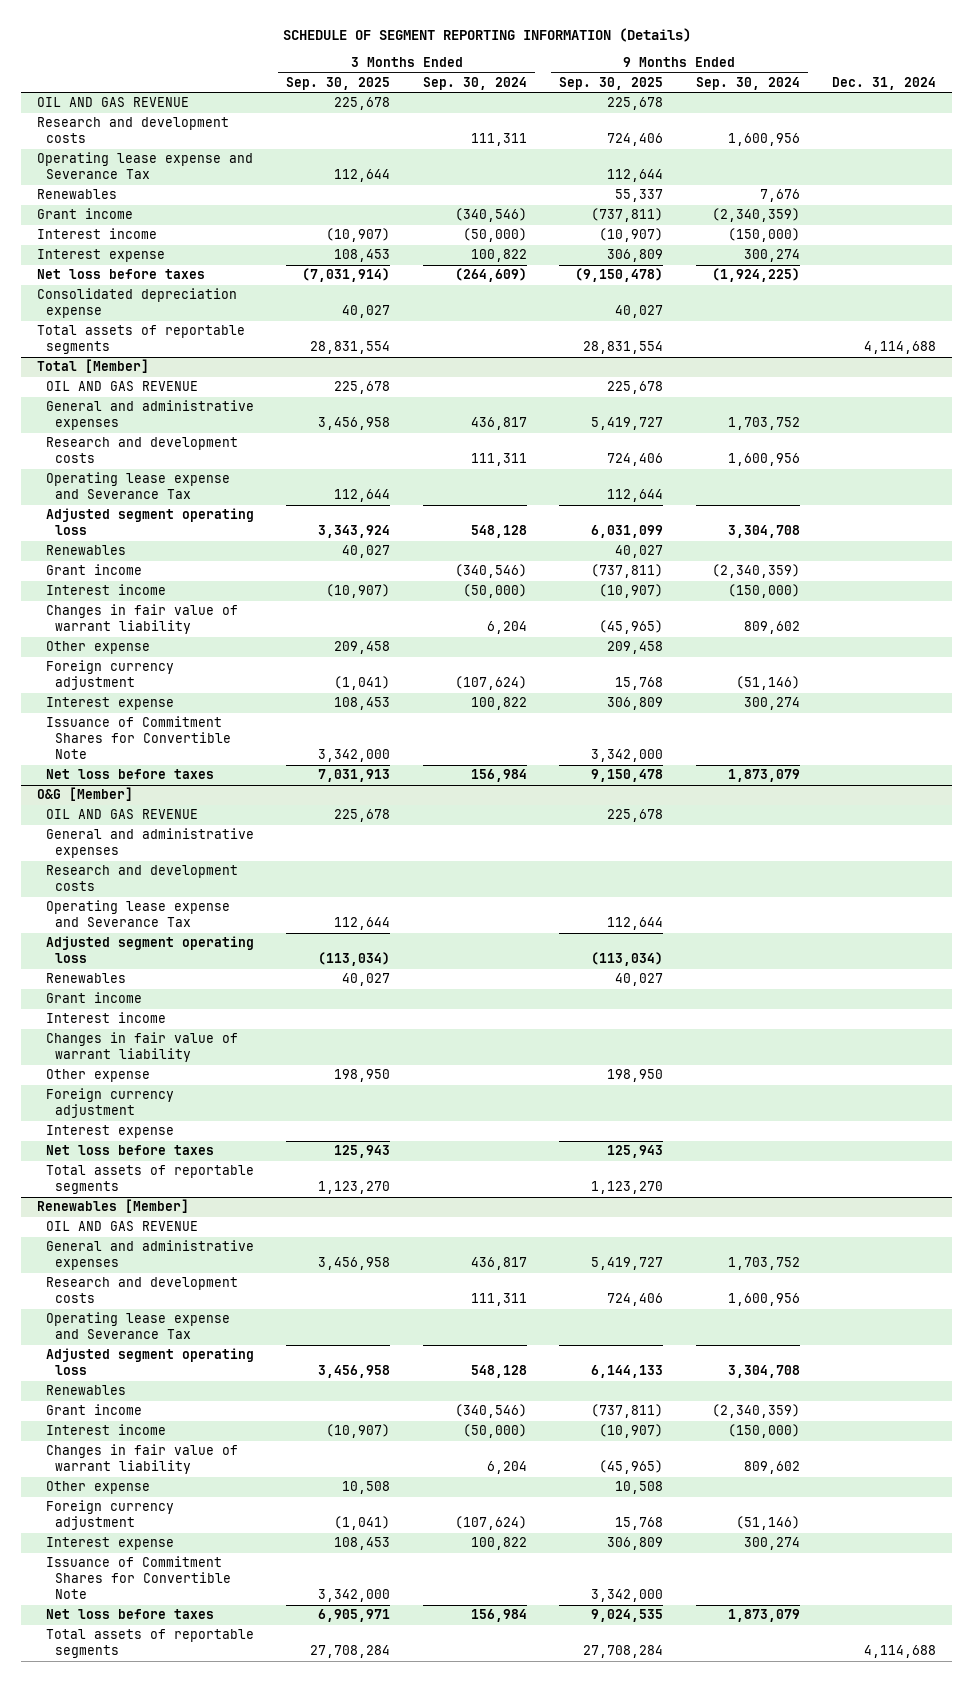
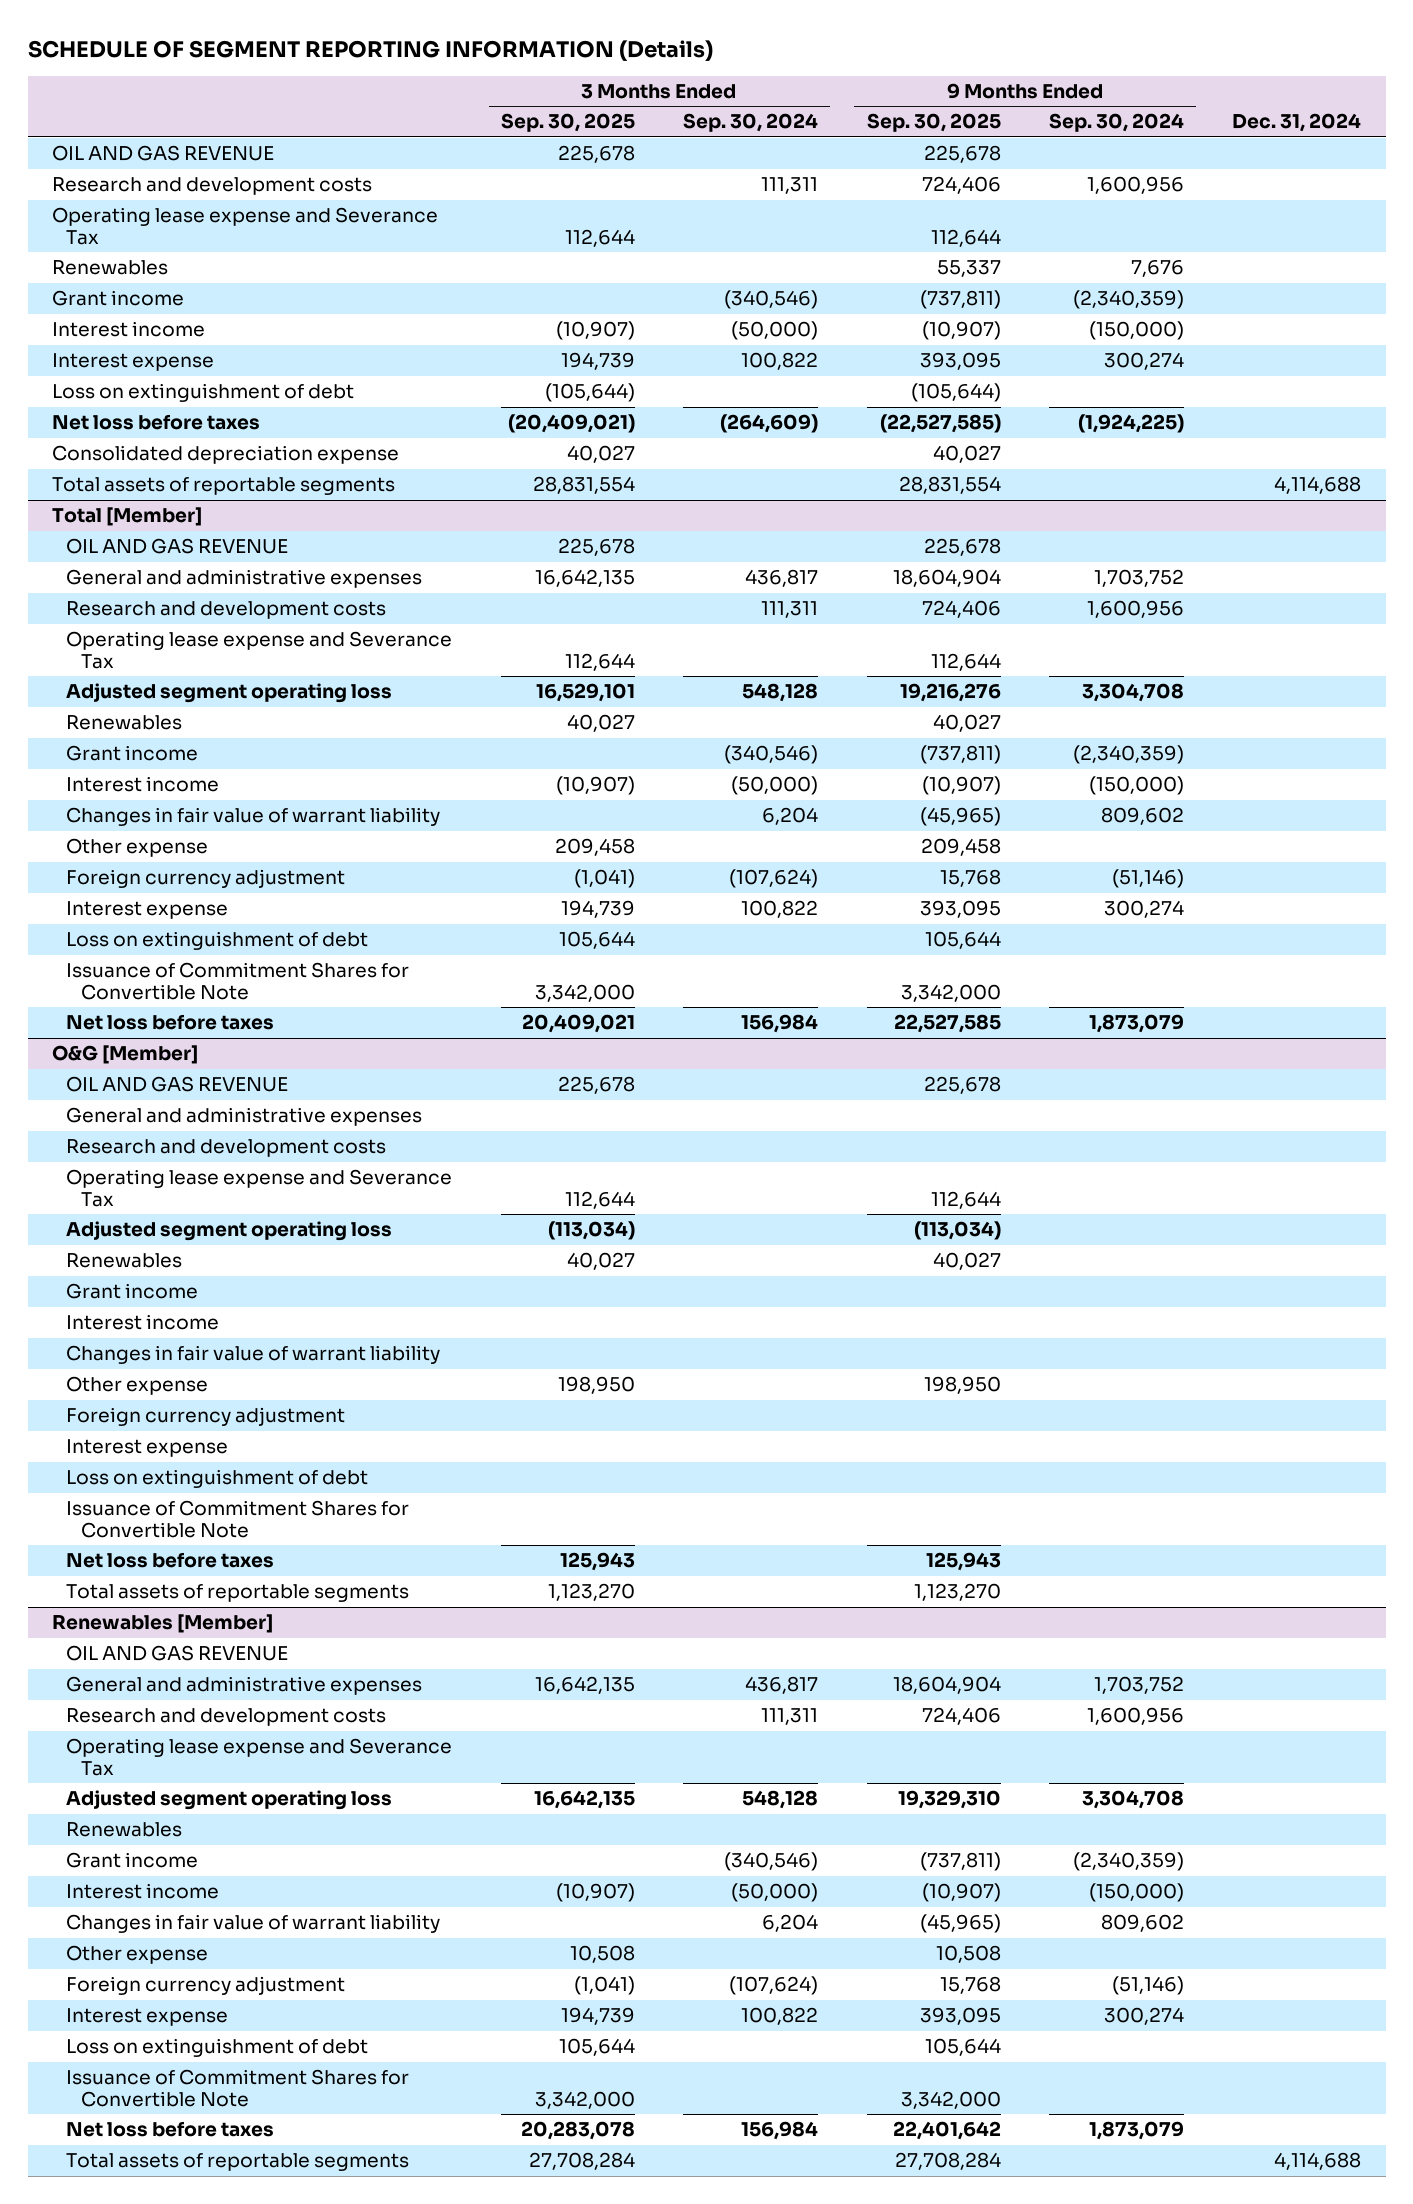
- Interest expense | 108,453 | 100,822 | 306,809 | 300,274 |
- Net loss before taxes | (7,031,914) | (264,609) | (9,150,478) | (1,924,225) |
+ Interest expense | 194,739 | 100,822 | 393,095 | 300,274 |
+ Loss on extinguishment of debt | (105,644) | | (105,644) | |
+ Net loss before taxes | (20,409,021) | (264,609) | (22,527,585) | (1,924,225) |
@ Total [Member]
- General and administrative expenses | 3,456,958 | 436,817 | 5,419,727 | 1,703,752 |
+ General and administrative expenses | 16,642,135 | 436,817 | 18,604,904 | 1,703,752 |
- Adjusted segment operating loss | 3,343,924 | 548,128 | 6,031,099 | 3,304,708 |
+ Adjusted segment operating loss | 16,529,101 | 548,128 | 19,216,276 | 3,304,708 |
- Interest expense | 108,453 | 100,822 | 306,809 | 300,274 |
+ Interest expense | 194,739 | 100,822 | 393,095 | 300,274 |
+ Loss on extinguishment of debt | 105,644 | | 105,644 | |
- Net loss before taxes | 7,031,913 | 156,984 | 9,150,478 | 1,873,079 |
+ Net loss before taxes | 20,409,021 | 156,984 | 22,527,585 | 1,873,079 |
@ O&G [Member]
+ Loss on extinguishment of debt
+ Issuance of Commitment Shares for Convertible Note
@ Renewables [Member]
- General and administrative expenses | 3,456,958 | 436,817 | 5,419,727 | 1,703,752 |
+ General and administrative expenses | 16,642,135 | 436,817 | 18,604,904 | 1,703,752 |
- Adjusted segment operating loss | 3,456,958 | 548,128 | 6,144,133 | 3,304,708 |
+ Adjusted segment operating loss | 16,642,135 | 548,128 | 19,329,310 | 3,304,708 |
- Interest expense | 108,453 | 100,822 | 306,809 | 300,274 |
+ Interest expense | 194,739 | 100,822 | 393,095 | 300,274 |
+ Loss on extinguishment of debt | 105,644 | | 105,644 | |
- Net loss before taxes | 6,905,971 | 156,984 | 9,024,535 | 1,873,079 |
+ Net loss before taxes | 20,283,078 | 156,984 | 22,401,642 | 1,873,079 |

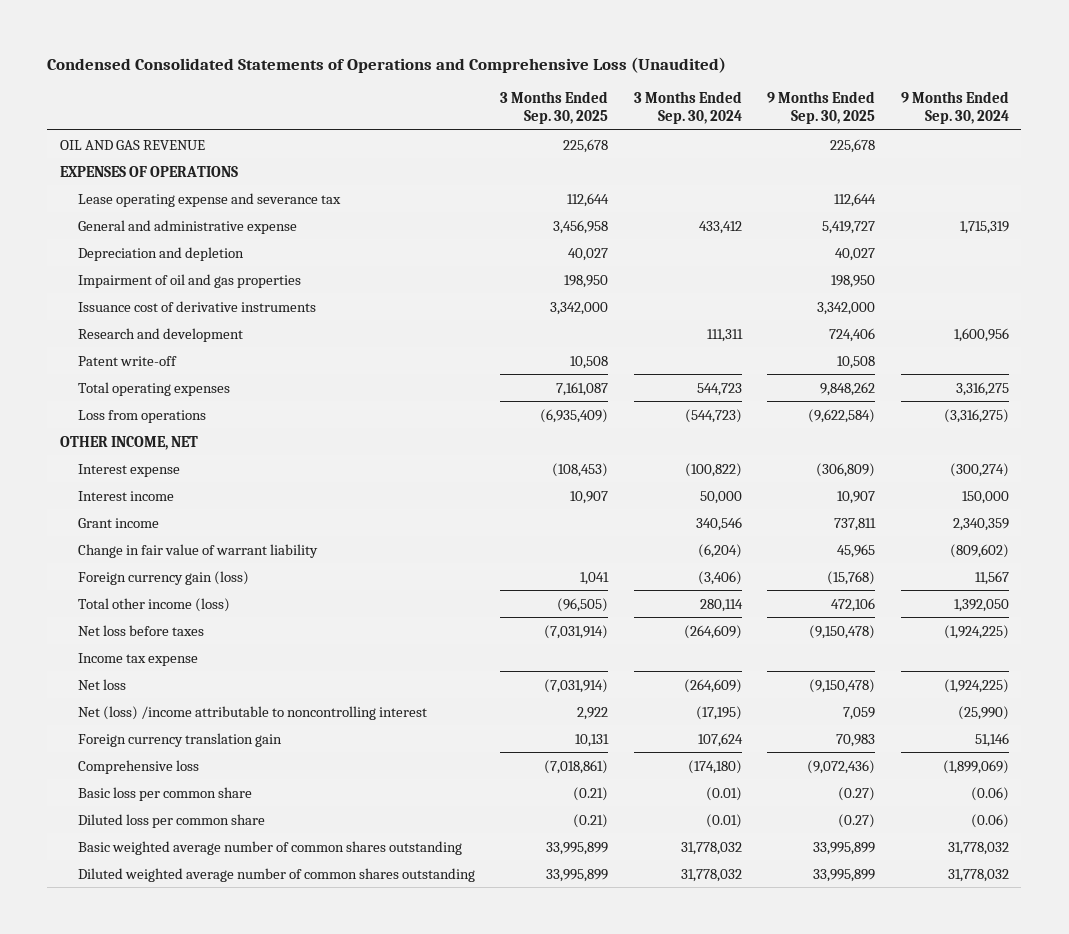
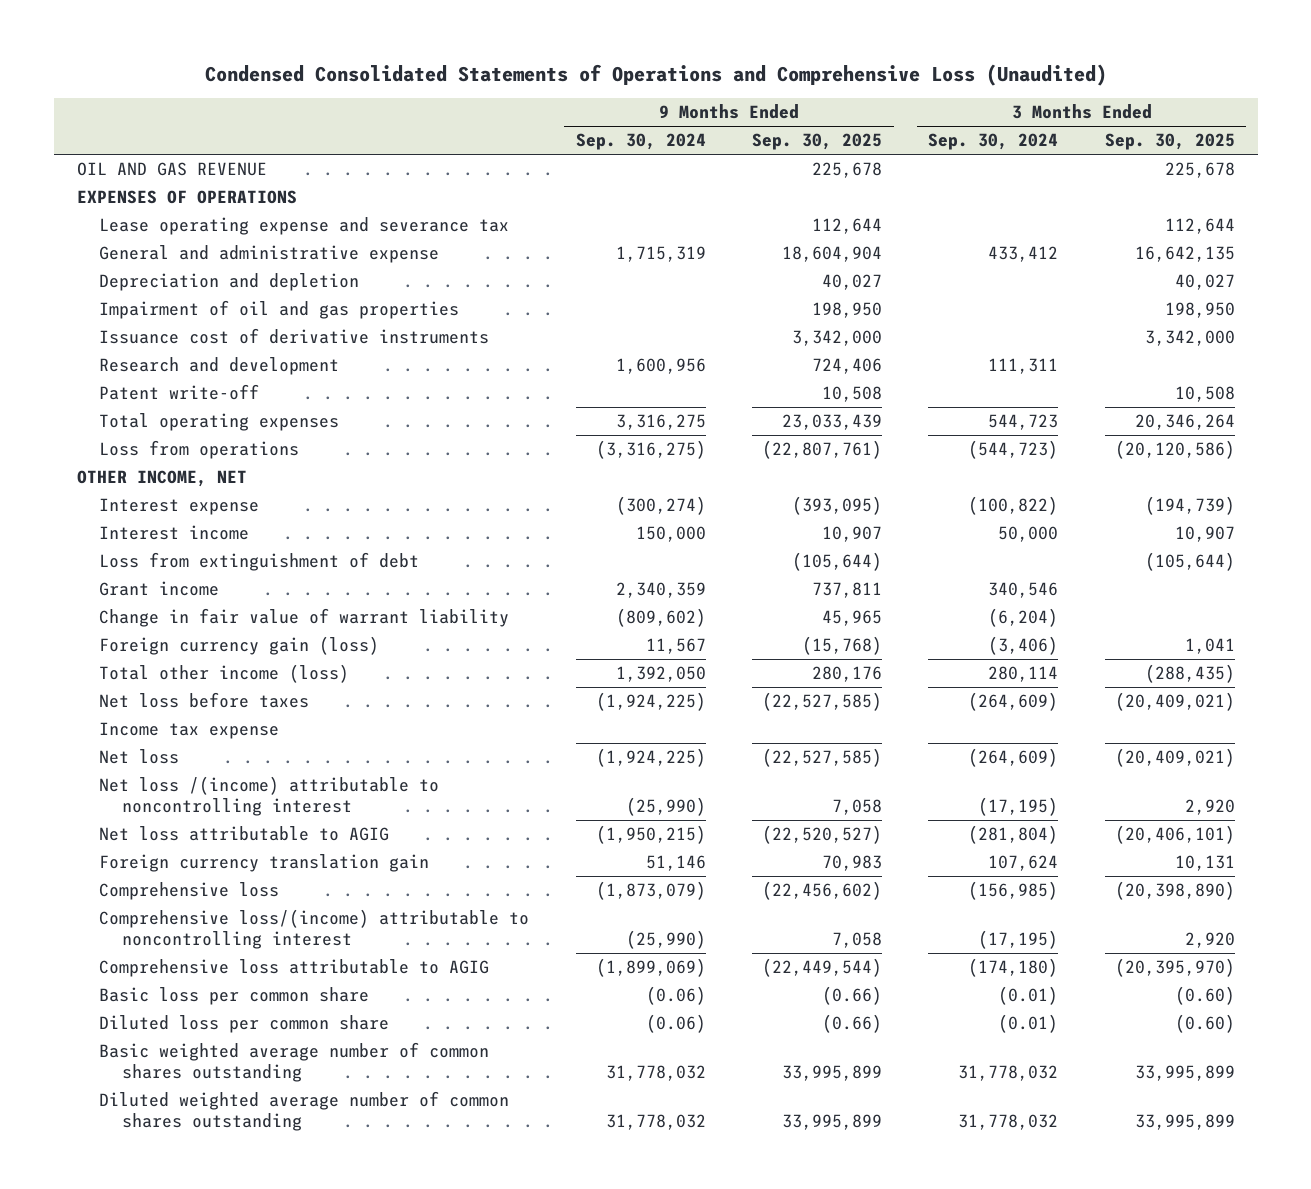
- | 3 Months Ended Sep. 30, 2025 | 3 Months Ended Sep. 30, 2024 | 9 Months Ended Sep. 30, 2025 | 9 Months Ended Sep. 30, 2024
+ | 9 Months Ended Sep. 30, 2024 | 9 Months Ended Sep. 30, 2025 | 3 Months Ended Sep. 30, 2024 | 3 Months Ended Sep. 30, 2025
- General and administrative expense | 3,456,958 | 433,412 | 5,419,727 | 1,715,319
+ General and administrative expense | 1,715,319 | 18,604,904 | 433,412 | 16,642,135
- Total operating expenses | 7,161,087 | 544,723 | 9,848,262 | 3,316,275
- Loss from operations | (6,935,409) | (544,723) | (9,622,584) | (3,316,275)
+ Total operating expenses | 3,316,275 | 23,033,439 | 544,723 | 20,346,264
+ Loss from operations | (3,316,275) | (22,807,761) | (544,723) | (20,120,586)
- Interest expense | (108,453) | (100,822) | (306,809) | (300,274)
+ Interest expense | (300,274) | (393,095) | (100,822) | (194,739)
+ Loss from extinguishment of debt | | (105,644) | | (105,644)
- Total other income (loss) | (96,505) | 280,114 | 472,106 | 1,392,050
- Net loss before taxes | (7,031,914) | (264,609) | (9,150,478) | (1,924,225)
+ Total other income (loss) | 1,392,050 | 280,176 | 280,114 | (288,435)
+ Net loss before taxes | (1,924,225) | (22,527,585) | (264,609) | (20,409,021)
- Net loss | (7,031,914) | (264,609) | (9,150,478) | (1,924,225)
- Net (loss) /income attributable to noncontrolling interest | 2,922 | (17,195) | 7,059 | (25,990)
+ Net loss | (1,924,225) | (22,527,585) | (264,609) | (20,409,021)
+ Net loss /(income) attributable to noncontrolling interest | (25,990) | 7,058 | (17,195) | 2,920
+ Net loss attributable to AGIG | (1,950,215) | (22,520,527) | (281,804) | (20,406,101)
- Comprehensive loss | (7,018,861) | (174,180) | (9,072,436) | (1,899,069)
- Basic loss per common share | (0.21) | (0.01) | (0.27) | (0.06)
- Diluted loss per common share | (0.21) | (0.01) | (0.27) | (0.06)
+ Comprehensive loss | (1,873,079) | (22,456,602) | (156,985) | (20,398,890)
+ Comprehensive loss/(income) attributable to noncontrolling interest | (25,990) | 7,058 | (17,195) | 2,920
+ Comprehensive loss attributable to AGIG | (1,899,069) | (22,449,544) | (174,180) | (20,395,970)
+ Basic loss per common share | (0.06) | (0.66) | (0.01) | (0.60)
+ Diluted loss per common share | (0.06) | (0.66) | (0.01) | (0.60)

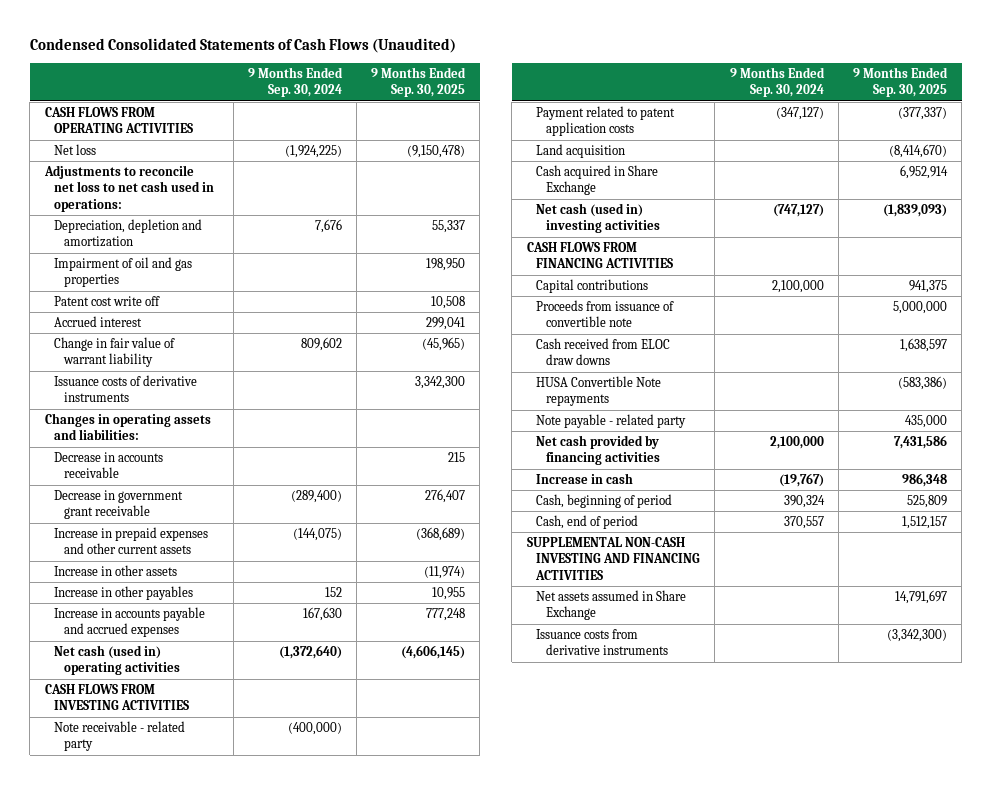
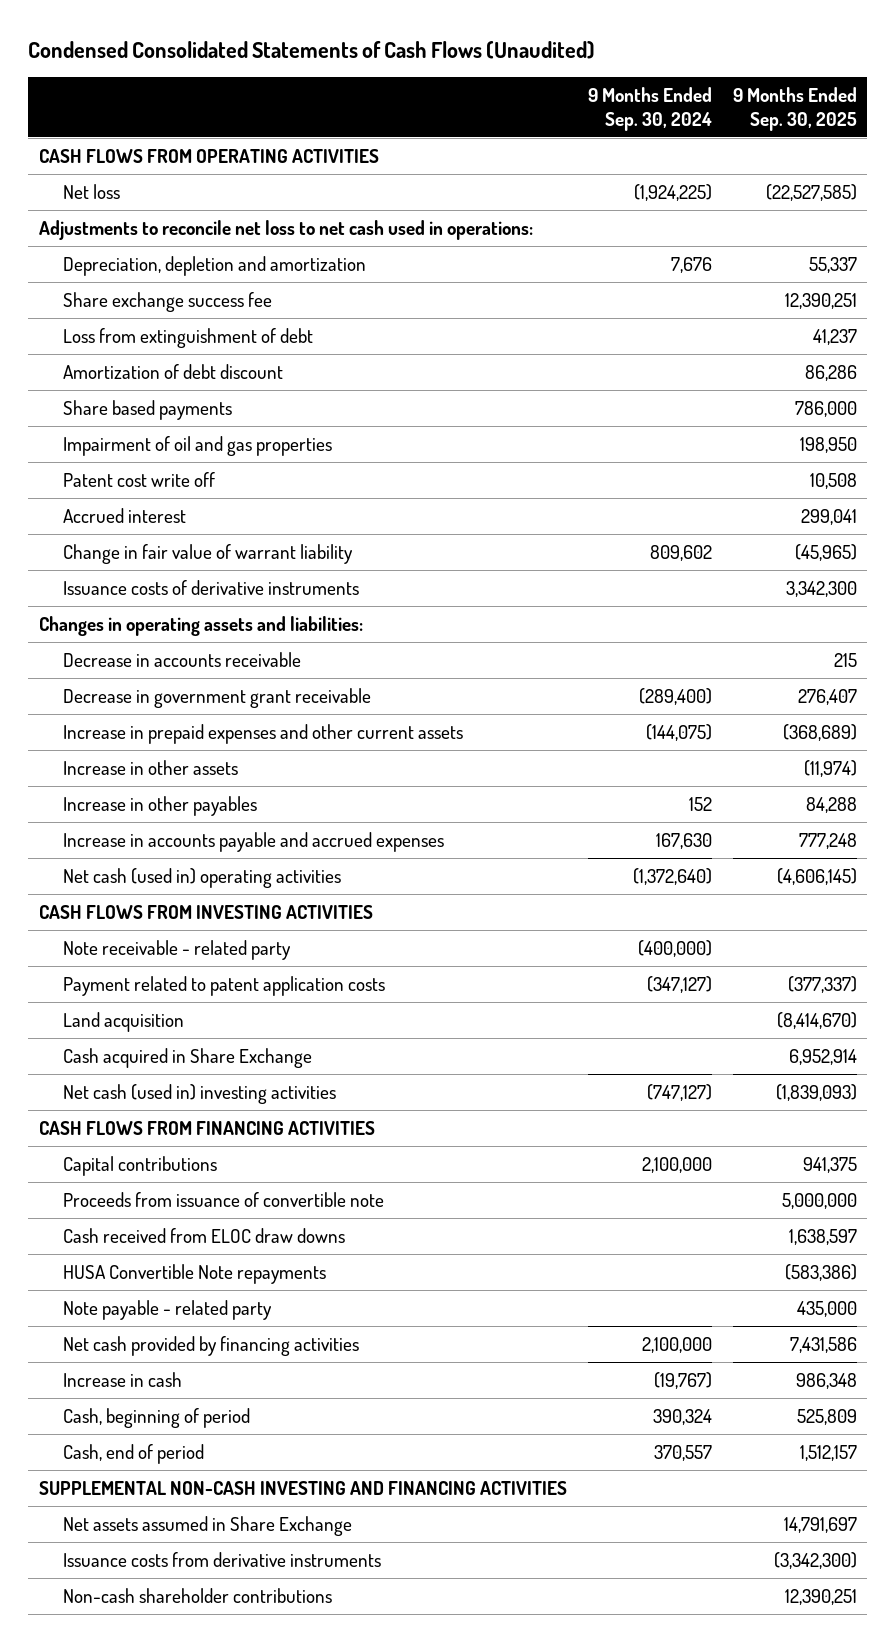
- Net loss | (1,924,225) | (9,150,478)
+ Net loss | (1,924,225) | (22,527,585)
+ Share exchange success fee | | 12,390,251
+ Loss from extinguishment of debt | | 41,237
+ Amortization of debt discount | | 86,286
+ Share based payments | | 786,000
- Increase in other payables | 152 | 10,955
+ Increase in other payables | 152 | 84,288
+ Non-cash shareholder contributions | | 12,390,251

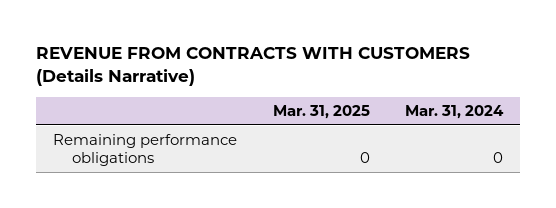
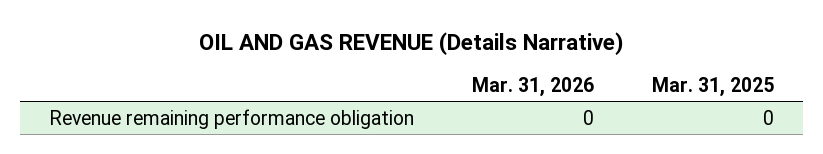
- REVENUE FROM CONTRACTS WITH CUSTOMERS (Details Narrative)
+ OIL AND GAS REVENUE (Details Narrative)
- | Mar. 31, 2025 | Mar. 31, 2024
+ | Mar. 31, 2026 | Mar. 31, 2025
- Remaining performance obligations | 0 | 0
+ Revenue remaining performance obligation | 0 | 0

